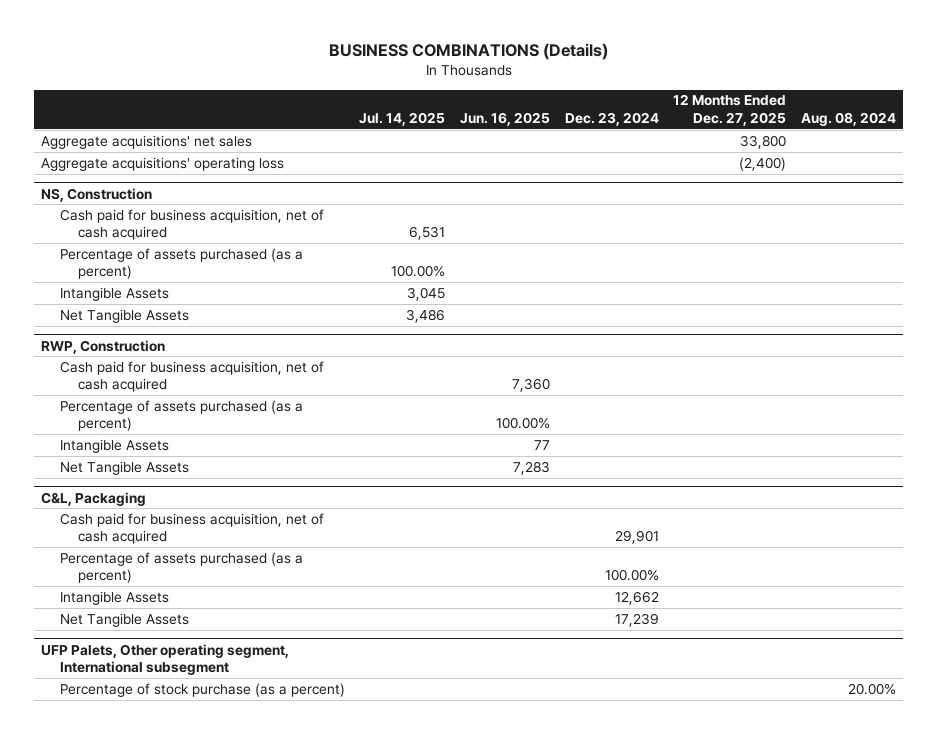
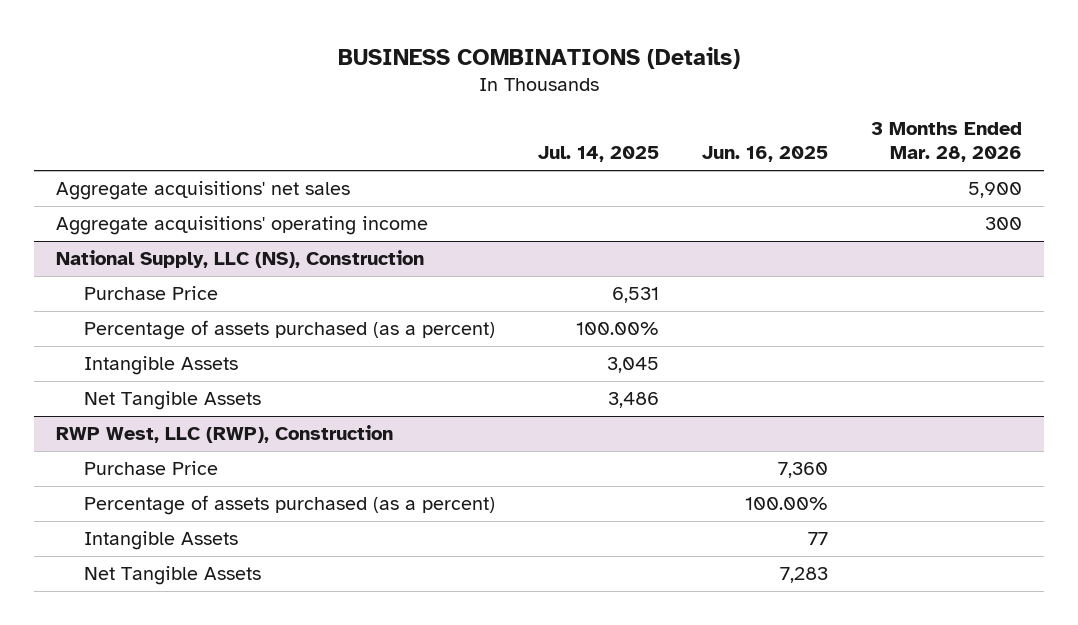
- | Jul. 14, 2025 | Jun. 16, 2025 | Dec. 23, 2024 | 12 Months Ended Dec. 27, 2025 | Aug. 08, 2024
+ | Jul. 14, 2025 | Jun. 16, 2025 | 3 Months Ended Mar. 28, 2026
- Aggregate acquisitions' operating loss | | | | (2,400) |
- NS, Construction
- Cash paid for business acquisition, net of cash acquired | 6,531 | | | |
+ Aggregate acquisitions' operating income | | | 300
+ National Supply, LLC (NS), Construction
+ Purchase Price | 6,531 | |
- RWP, Construction
- Cash paid for business acquisition, net of cash acquired | | 7,360 | | |
+ RWP West, LLC (RWP), Construction
+ Purchase Price | | 7,360 |
- C&L, Packaging
- Cash paid for business acquisition, net of cash acquired | | | 29,901 | |
- Percentage of assets purchased (as a percent) | | | 100.00% | |
- Intangible Assets | | | 12,662 | |
- Net Tangible Assets | | | 17,239 | |
- UFP Palets, Other operating segment, International subsegment
- Percentage of stock purchase (as a percent) | | | | | 20.00%

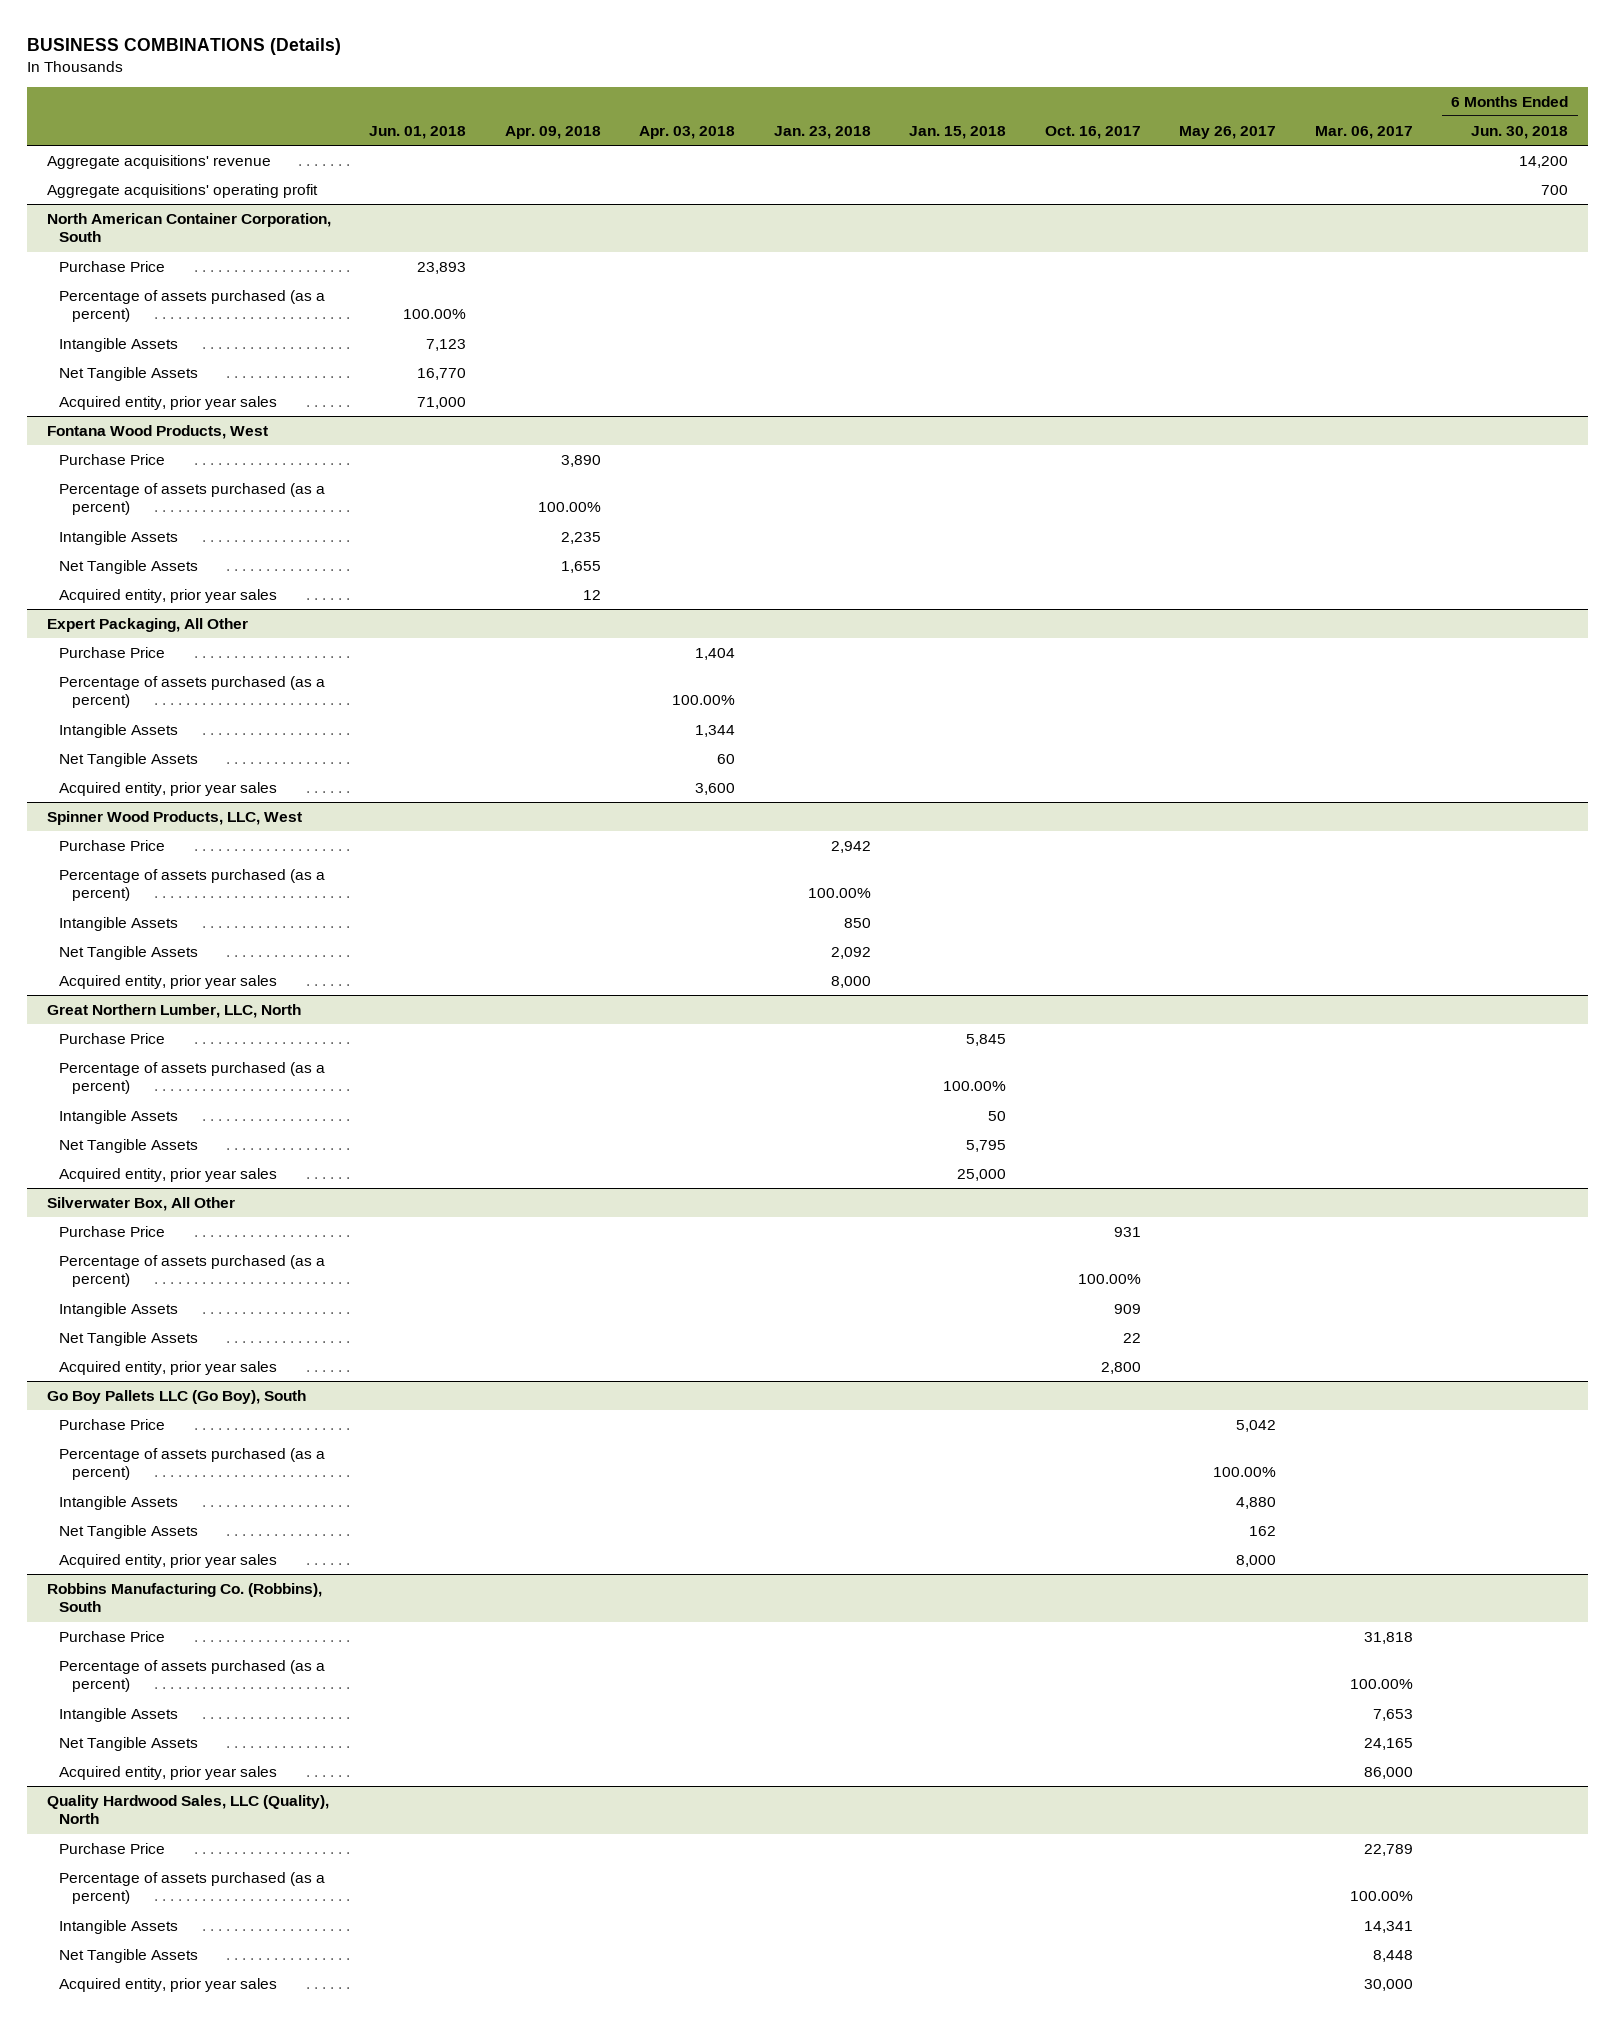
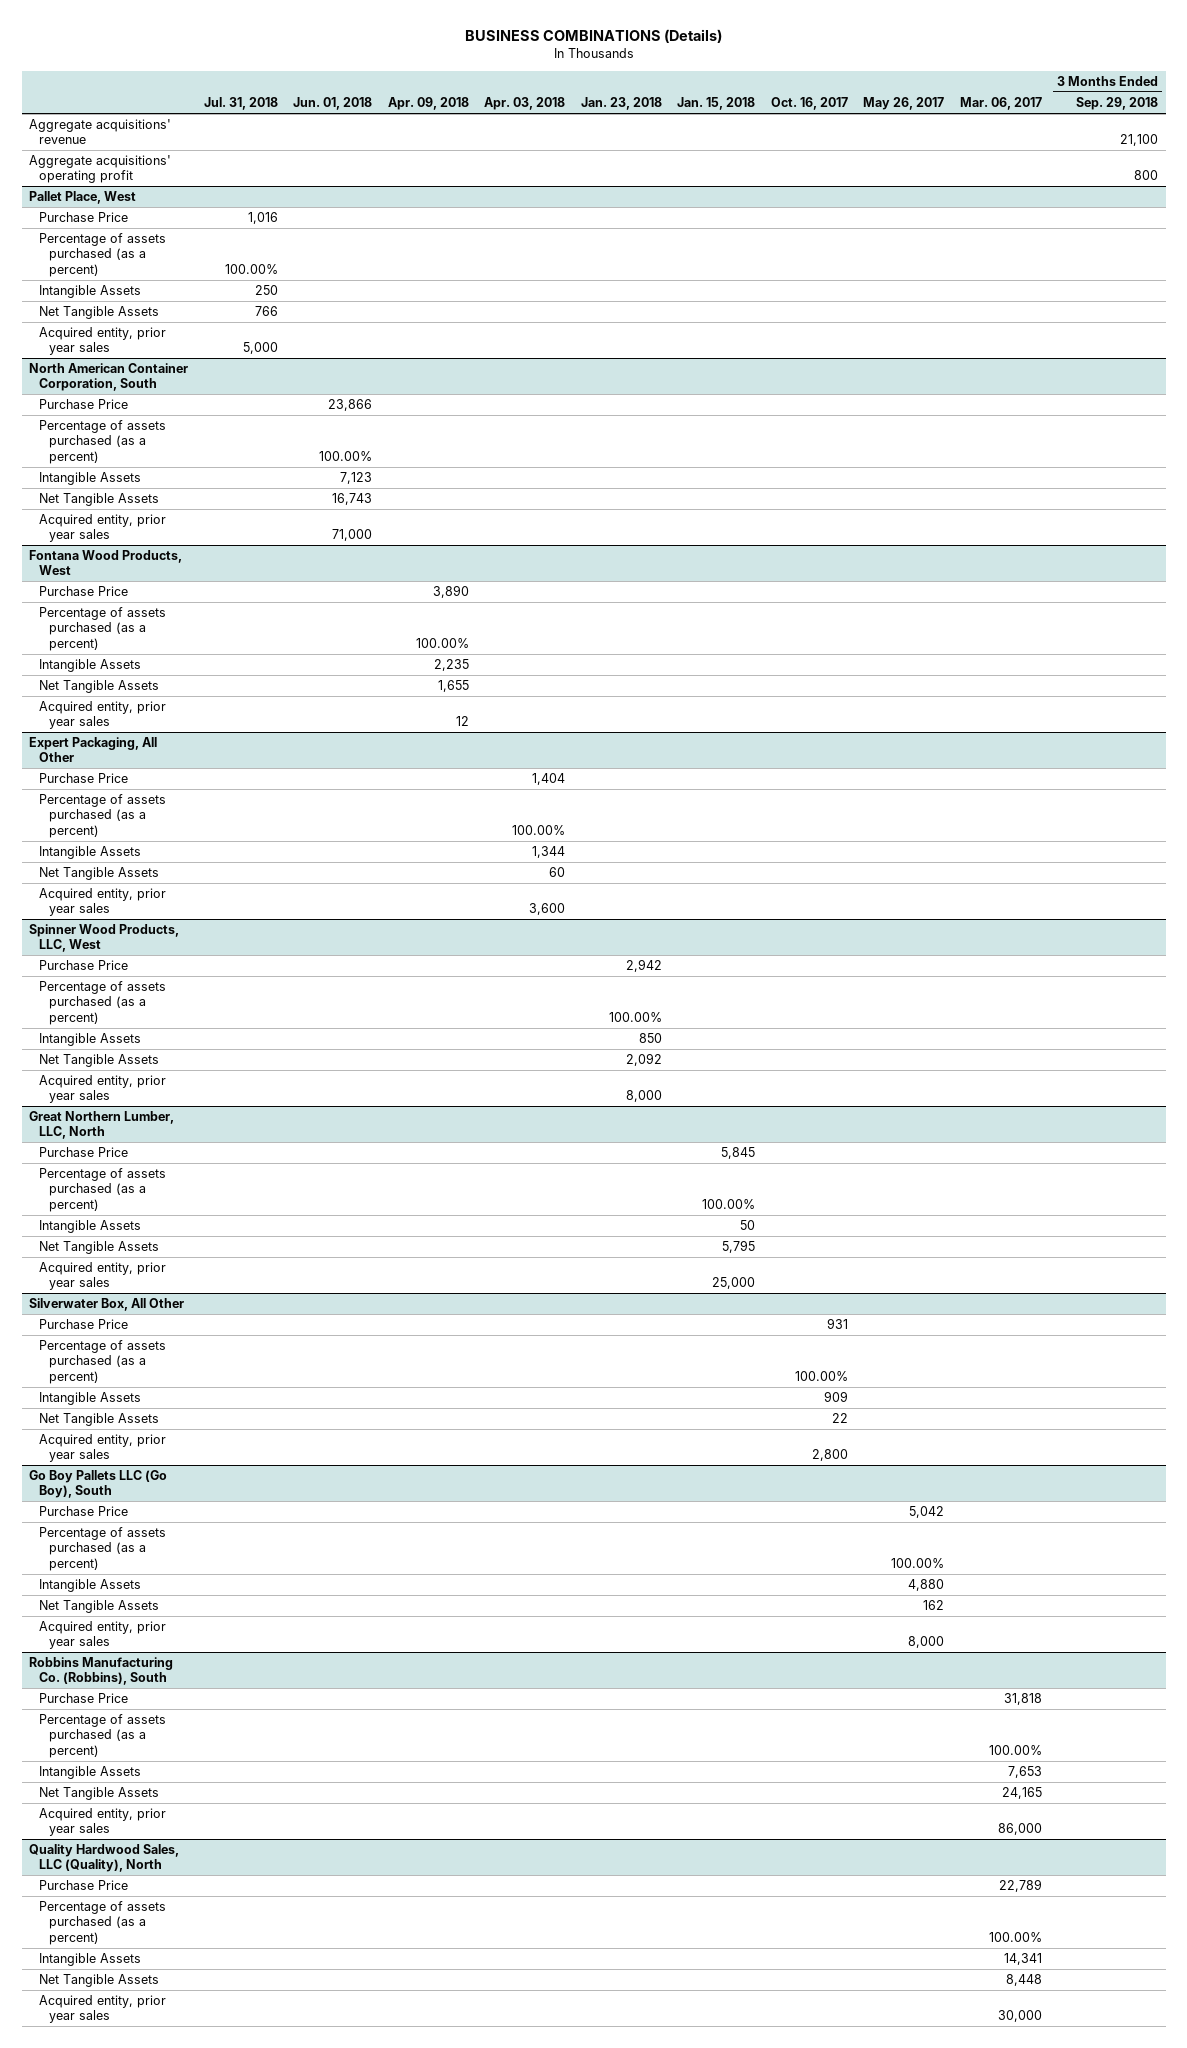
- | Jun. 01, 2018 | Apr. 09, 2018 | Apr. 03, 2018 | Jan. 23, 2018 | Jan. 15, 2018 | Oct. 16, 2017 | May 26, 2017 | Mar. 06, 2017 | 6 Months Ended Jun. 30, 2018
+ | Jul. 31, 2018 | Jun. 01, 2018 | Apr. 09, 2018 | Apr. 03, 2018 | Jan. 23, 2018 | Jan. 15, 2018 | Oct. 16, 2017 | May 26, 2017 | Mar. 06, 2017 | 3 Months Ended Sep. 29, 2018
+ Pallet Place, West
+ Purchase Price | 1,016 | | | | | | | | |
+ Percentage of assets purchased (as a percent) | 100.00% | | | | | | | | |
+ Intangible Assets | 250 | | | | | | | | |
+ Net Tangible Assets | 766 | | | | | | | | |
+ Acquired entity, prior year sales | 5,000 | | | | | | | | |
@ North American Container Corporation, South
- Purchase Price | 23,893 | | | | | | | |
+ Purchase Price | | 23,866 | | | | | | | |
- Net Tangible Assets | 16,770 | | | | | | | |
+ Net Tangible Assets | | 16,743 | | | | | | | |

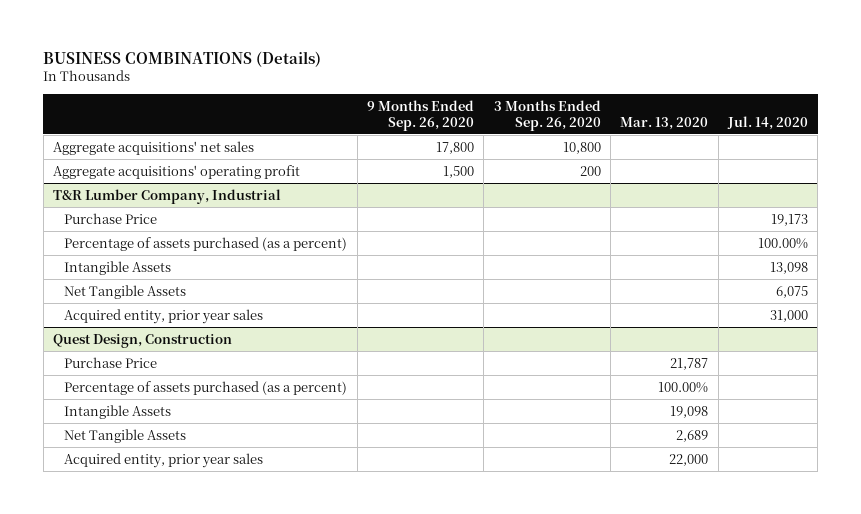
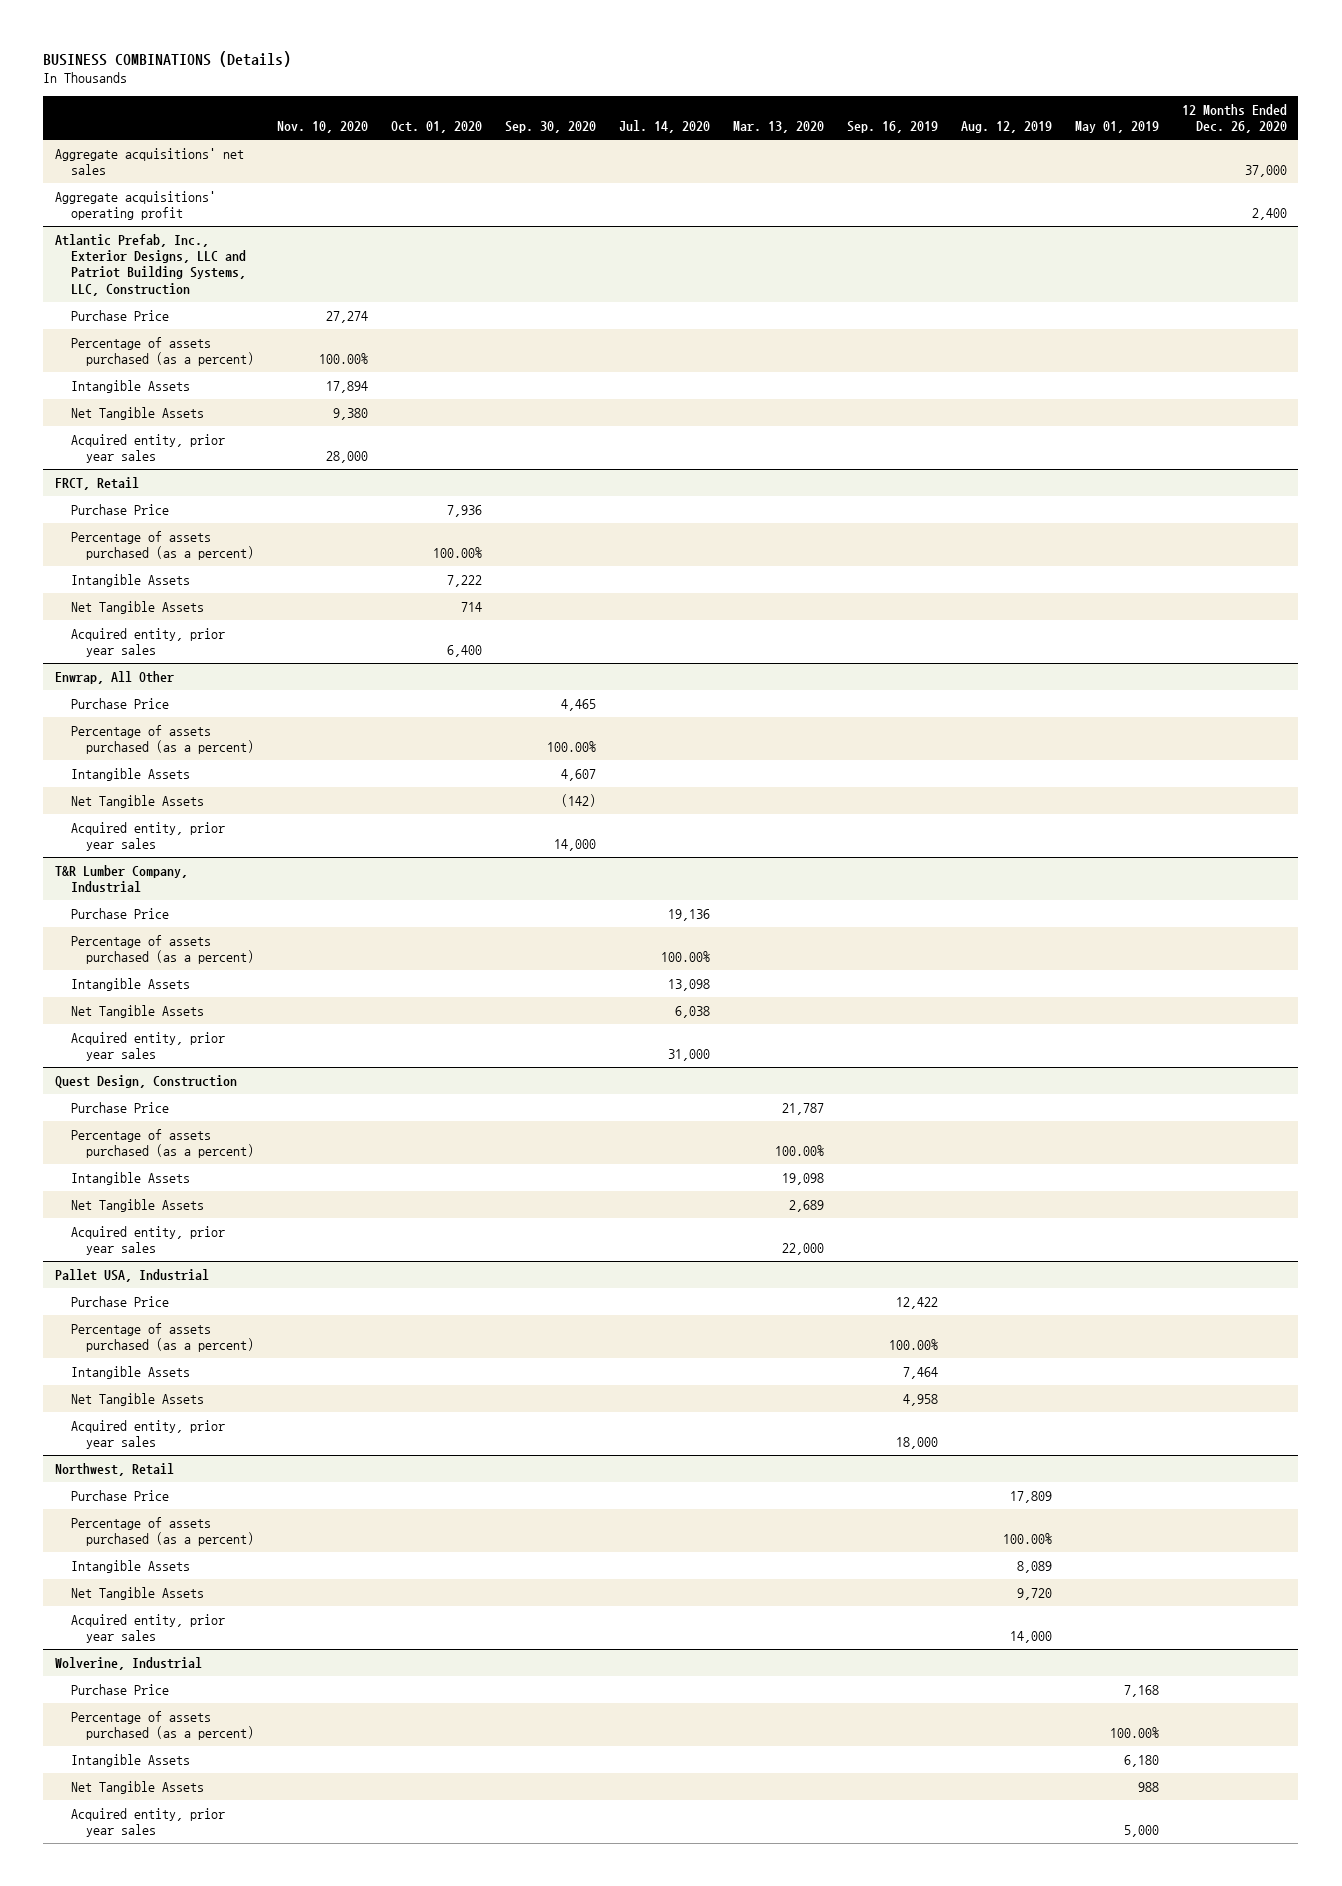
- | 9 Months Ended Sep. 26, 2020 | 3 Months Ended Sep. 26, 2020 | Mar. 13, 2020 | Jul. 14, 2020
+ | Nov. 10, 2020 | Oct. 01, 2020 | Sep. 30, 2020 | Jul. 14, 2020 | Mar. 13, 2020 | Sep. 16, 2019 | Aug. 12, 2019 | May 01, 2019 | 12 Months Ended Dec. 26, 2020
+ Atlantic Prefab, Inc., Exterior Designs, LLC and Patriot Building Systems, LLC, Construction
+ Purchase Price | 27,274 | | | | | | | |
+ Percentage of assets purchased (as a percent) | 100.00% | | | | | | | |
+ Intangible Assets | 17,894 | | | | | | | |
+ Net Tangible Assets | 9,380 | | | | | | | |
+ Acquired entity, prior year sales | 28,000 | | | | | | | |
+ FRCT, Retail
+ Purchase Price | | 7,936 | | | | | | |
+ Percentage of assets purchased (as a percent) | | 100.00% | | | | | | |
+ Intangible Assets | | 7,222 | | | | | | |
+ Net Tangible Assets | | 714 | | | | | | |
+ Acquired entity, prior year sales | | 6,400 | | | | | | |
+ Enwrap, All Other
+ Purchase Price | | | 4,465 | | | | | |
+ Percentage of assets purchased (as a percent) | | | 100.00% | | | | | |
+ Intangible Assets | | | 4,607 | | | | | |
+ Net Tangible Assets | | | (142) | | | | | |
+ Acquired entity, prior year sales | | | 14,000 | | | | | |
@ T&R Lumber Company, Industrial
- Purchase Price | | | | 19,173
+ Purchase Price | | | | 19,136 | | | | |
- Net Tangible Assets | | | | 6,075
+ Net Tangible Assets | | | | 6,038 | | | | |
+ Pallet USA, Industrial
+ Purchase Price | | | | | | 12,422 | | |
+ Percentage of assets purchased (as a percent) | | | | | | 100.00% | | |
+ Intangible Assets | | | | | | 7,464 | | |
+ Net Tangible Assets | | | | | | 4,958 | | |
+ Acquired entity, prior year sales | | | | | | 18,000 | | |
+ Northwest, Retail
+ Purchase Price | | | | | | | 17,809 | |
+ Percentage of assets purchased (as a percent) | | | | | | | 100.00% | |
+ Intangible Assets | | | | | | | 8,089 | |
+ Net Tangible Assets | | | | | | | 9,720 | |
+ Acquired entity, prior year sales | | | | | | | 14,000 | |
+ Wolverine, Industrial
+ Purchase Price | | | | | | | | 7,168 |
+ Percentage of assets purchased (as a percent) | | | | | | | | 100.00% |
+ Intangible Assets | | | | | | | | 6,180 |
+ Net Tangible Assets | | | | | | | | 988 |
+ Acquired entity, prior year sales | | | | | | | | 5,000 |

